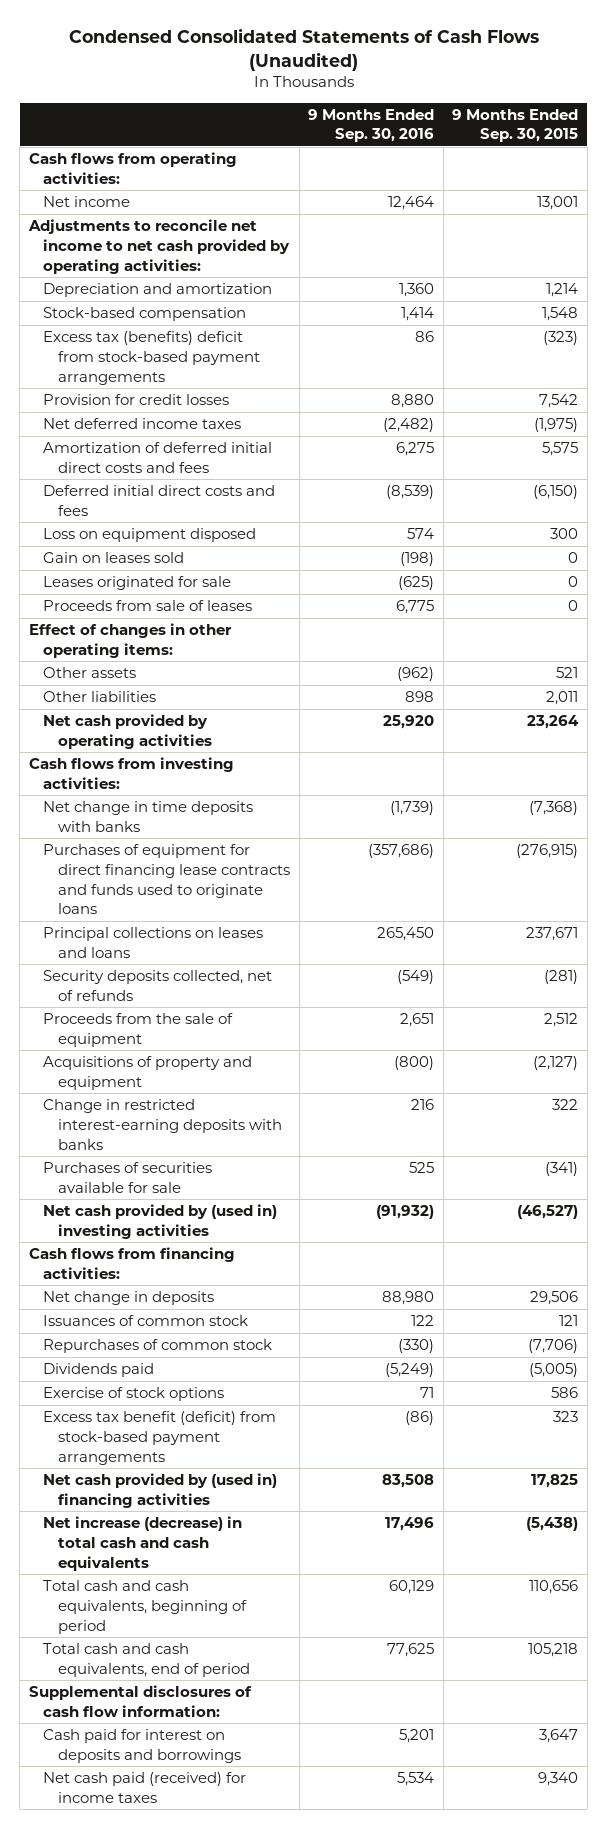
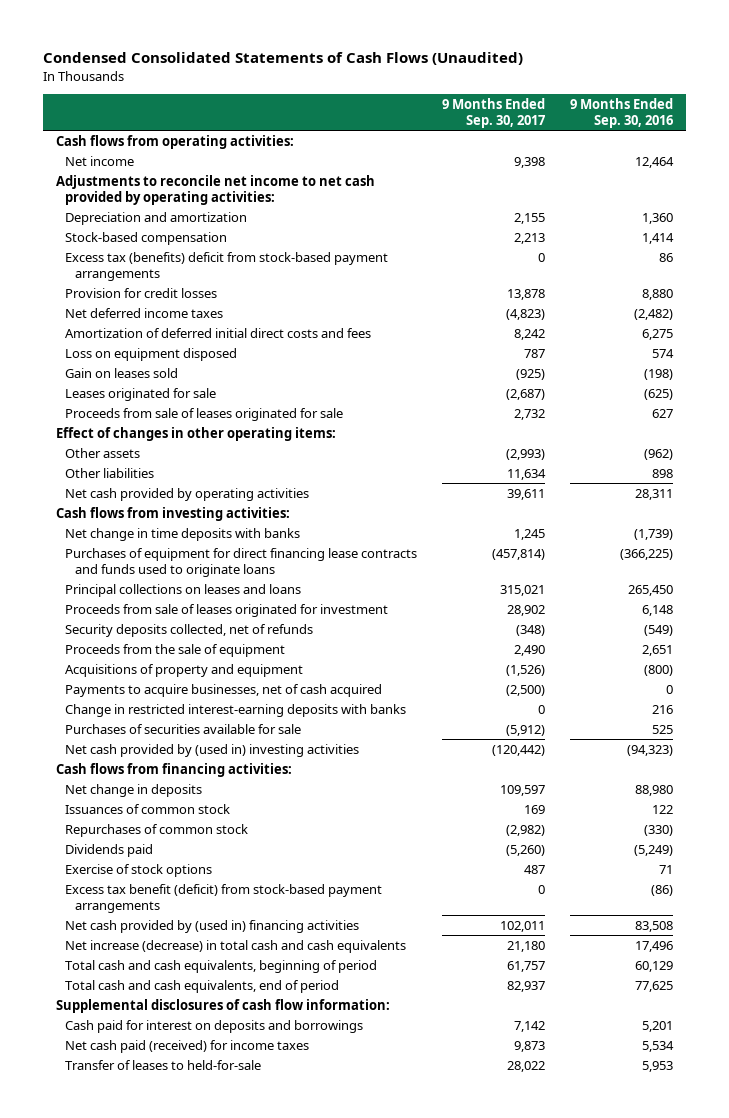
- | 9 Months Ended Sep. 30, 2016 | 9 Months Ended Sep. 30, 2015
+ | 9 Months Ended Sep. 30, 2017 | 9 Months Ended Sep. 30, 2016
- Deferred initial direct costs and fees | (8,539) | (6,150)
- Proceeds from sale of leases | 6,775 | 0
+ Proceeds from sale of leases originated for sale | 2,732 | 627
- Net cash provided by operating activities | 25,920 | 23,264
+ Net cash provided by operating activities | 39,611 | 28,311
- Purchases of equipment for direct financing lease contracts and funds used to originate loans | (357,686) | (276,915)
+ Purchases of equipment for direct financing lease contracts and funds used to originate loans | (457,814) | (366,225)
+ Proceeds from sale of leases originated for investment | 28,902 | 6,148
+ Payments to acquire businesses, net of cash acquired | (2,500) | 0
- Net cash provided by (used in) investing activities | (91,932) | (46,527)
+ Net cash provided by (used in) investing activities | (120,442) | (94,323)
+ Transfer of leases to held-for-sale | 28,022 | 5,953

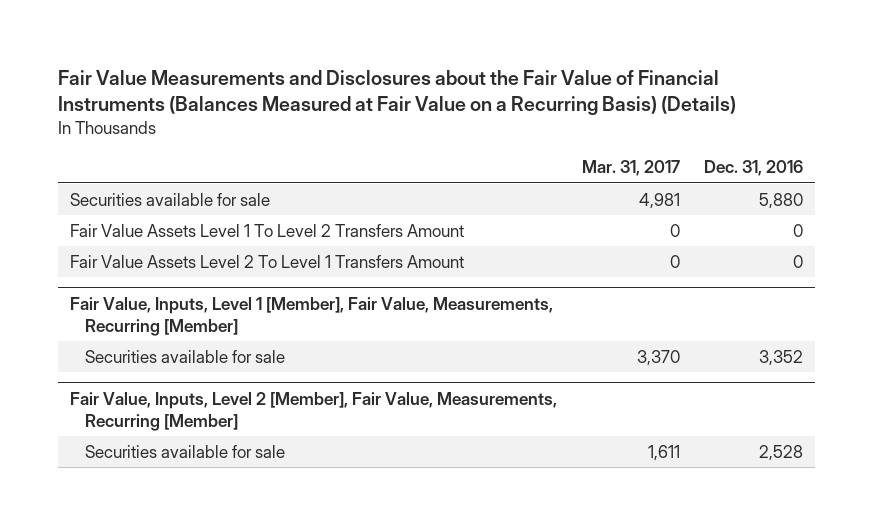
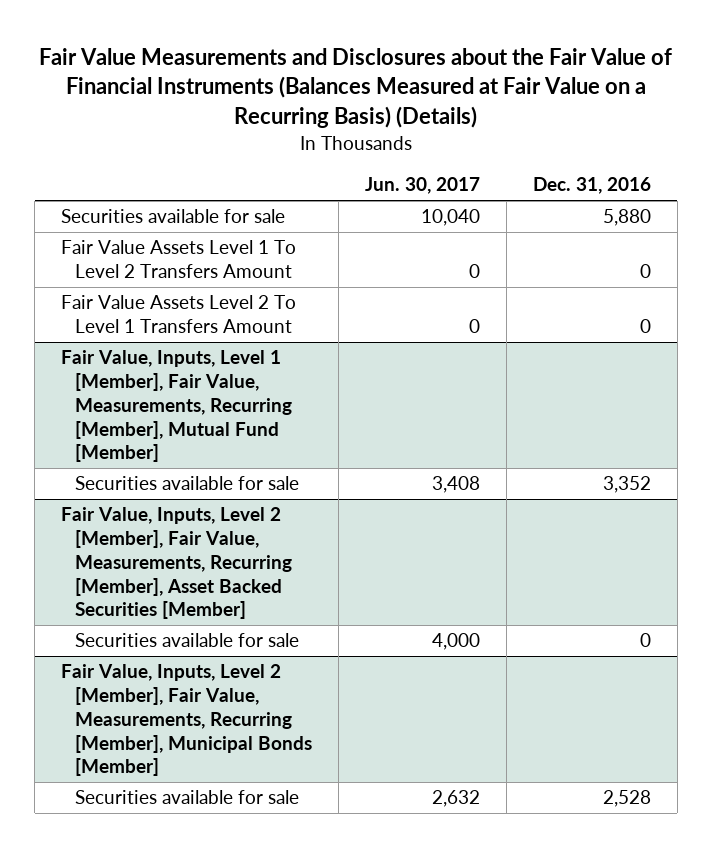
- | Mar. 31, 2017 | Dec. 31, 2016
+ | Jun. 30, 2017 | Dec. 31, 2016
- Fair Value, Inputs, Level 1 [Member], Fair Value, Measurements, Recurring [Member]
+ Fair Value, Inputs, Level 1 [Member], Fair Value, Measurements, Recurring [Member], Mutual Fund [Member]
- Fair Value, Inputs, Level 2 [Member], Fair Value, Measurements, Recurring [Member]
+ Fair Value, Inputs, Level 2 [Member], Fair Value, Measurements, Recurring [Member], Asset Backed Securities [Member]
+ Securities available for sale | 4,000 | 0
+ Fair Value, Inputs, Level 2 [Member], Fair Value, Measurements, Recurring [Member], Municipal Bonds [Member]

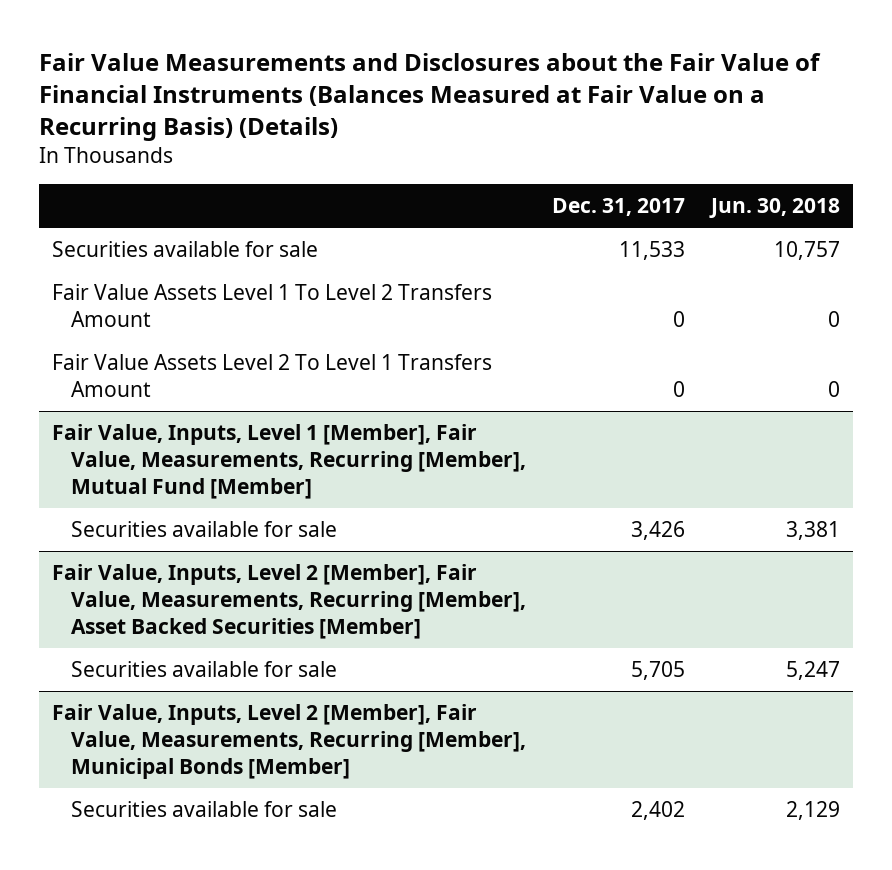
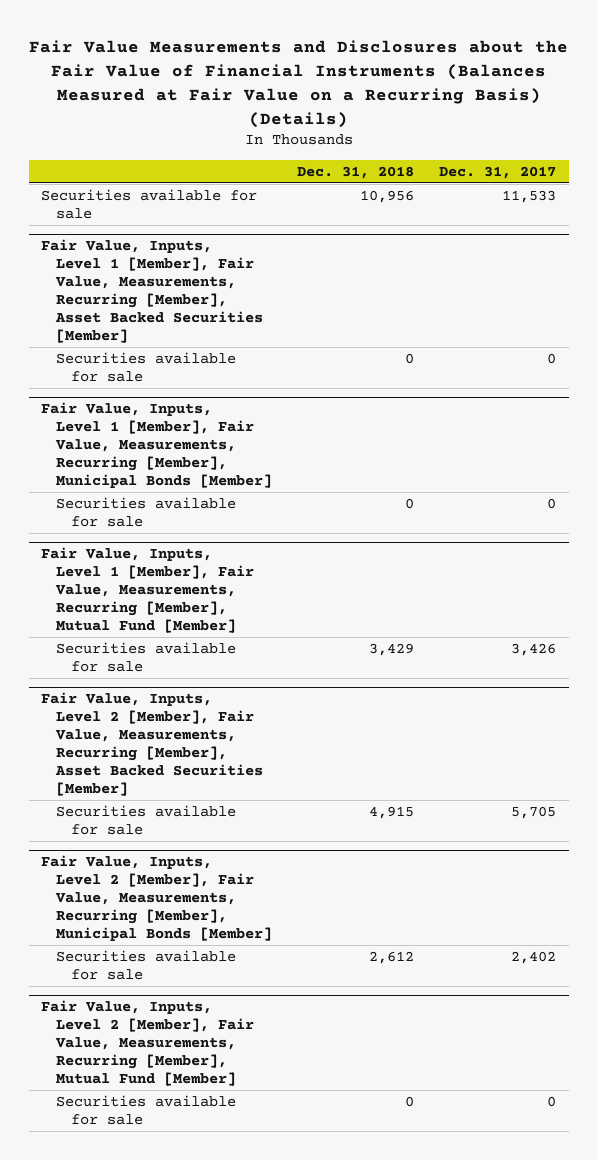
- | Dec. 31, 2017 | Jun. 30, 2018
+ | Dec. 31, 2018 | Dec. 31, 2017
- Fair Value Assets Level 1 To Level 2 Transfers Amount | 0 | 0
- Fair Value Assets Level 2 To Level 1 Transfers Amount | 0 | 0
+ Fair Value, Inputs, Level 1 [Member], Fair Value, Measurements, Recurring [Member], Asset Backed Securities [Member]
+ Securities available for sale | 0 | 0
+ Fair Value, Inputs, Level 1 [Member], Fair Value, Measurements, Recurring [Member], Municipal Bonds [Member]
+ Securities available for sale | 0 | 0
+ Fair Value, Inputs, Level 2 [Member], Fair Value, Measurements, Recurring [Member], Mutual Fund [Member]
+ Securities available for sale | 0 | 0

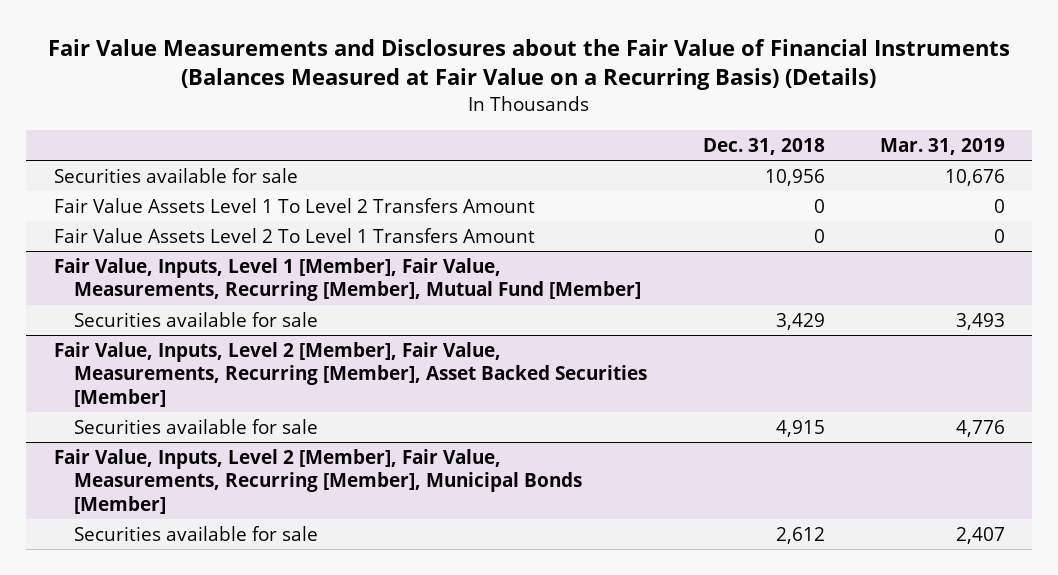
- | Dec. 31, 2018 | Dec. 31, 2017
+ | Dec. 31, 2018 | Mar. 31, 2019
- Fair Value, Inputs, Level 1 [Member], Fair Value, Measurements, Recurring [Member], Asset Backed Securities [Member]
- Securities available for sale | 0 | 0
- Fair Value, Inputs, Level 1 [Member], Fair Value, Measurements, Recurring [Member], Municipal Bonds [Member]
- Securities available for sale | 0 | 0
+ Fair Value Assets Level 1 To Level 2 Transfers Amount | 0 | 0
+ Fair Value Assets Level 2 To Level 1 Transfers Amount | 0 | 0
- Fair Value, Inputs, Level 2 [Member], Fair Value, Measurements, Recurring [Member], Mutual Fund [Member]
- Securities available for sale | 0 | 0

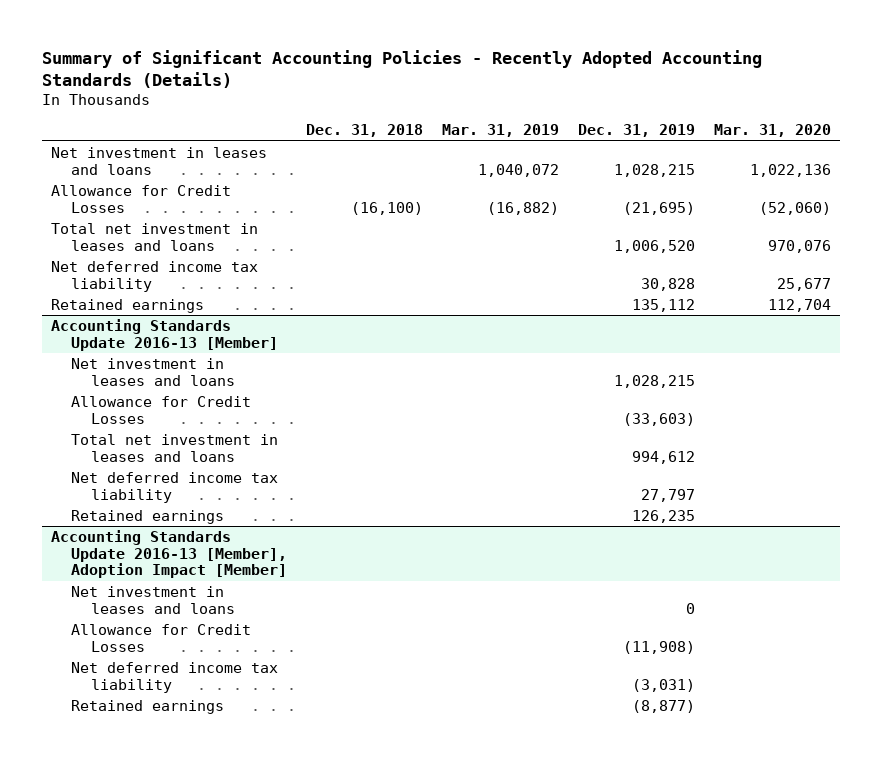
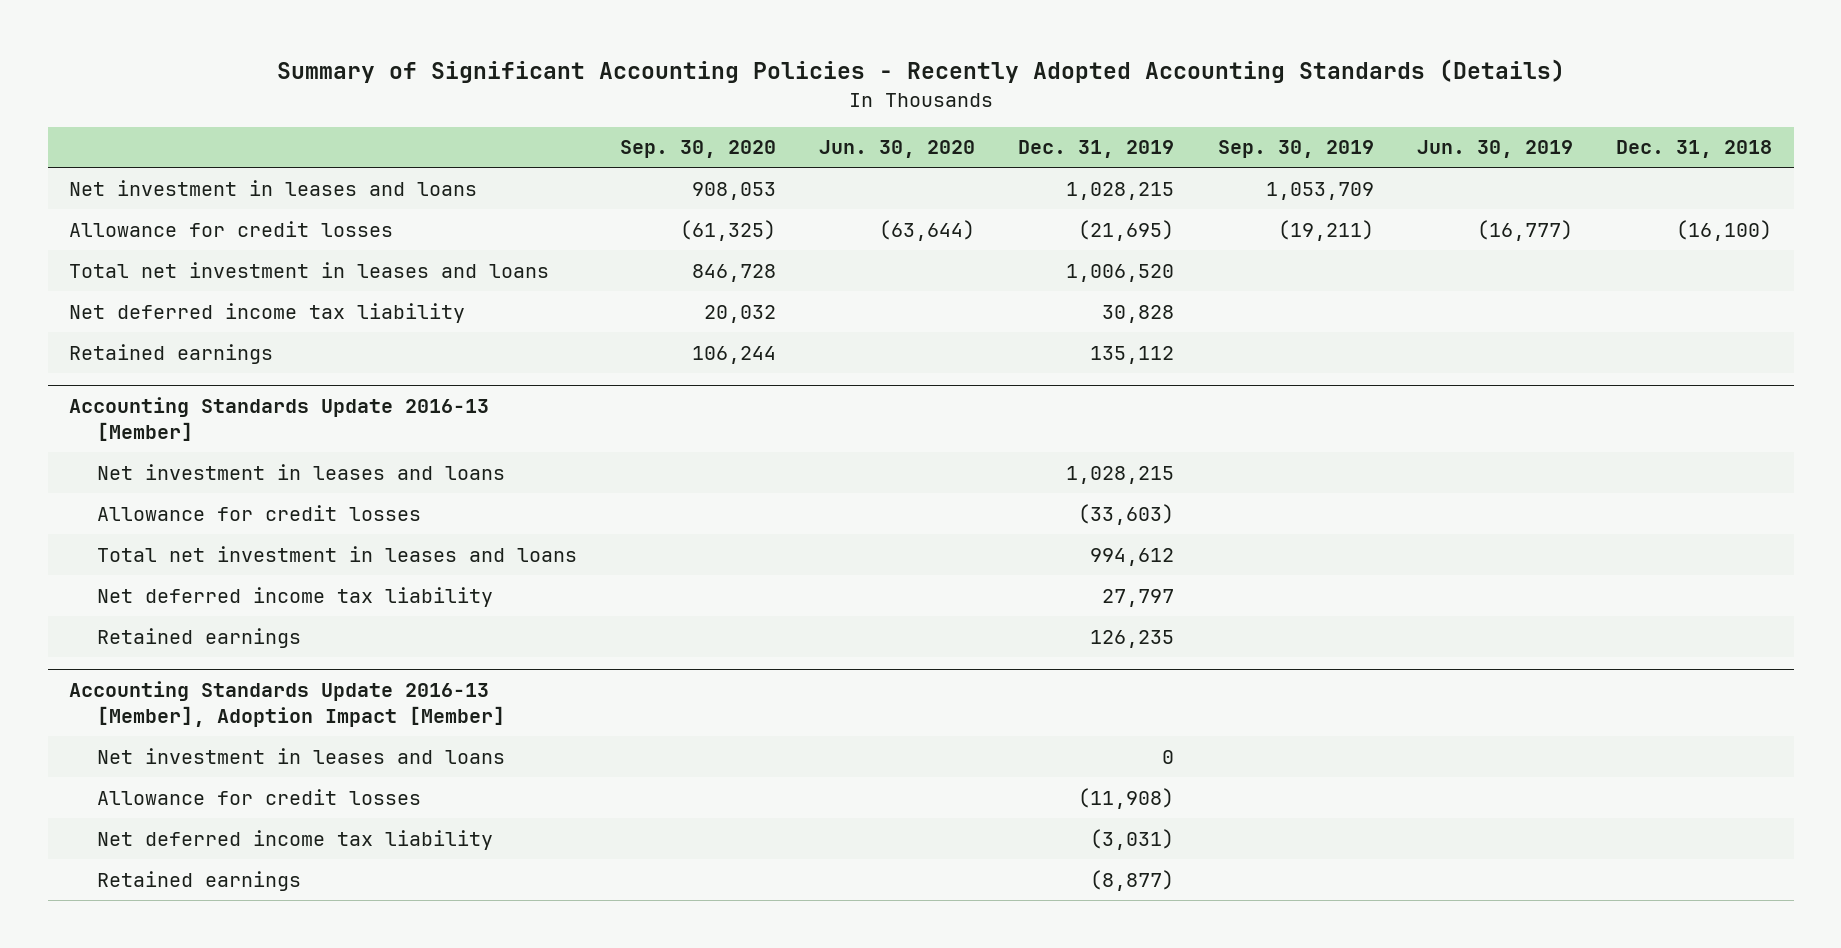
- | Dec. 31, 2018 | Mar. 31, 2019 | Dec. 31, 2019 | Mar. 31, 2020
+ | Sep. 30, 2020 | Jun. 30, 2020 | Dec. 31, 2019 | Sep. 30, 2019 | Jun. 30, 2019 | Dec. 31, 2018
- Allowance for Credit Losses | (16,100) | (16,882) | (21,695) | (52,060)
+ Allowance for credit losses | (61,325) | (63,644) | (21,695) | (19,211) | (16,777) | (16,100)
@ Accounting Standards Update 2016-13 [Member]
- Allowance for Credit Losses | | | (33,603) |
+ Allowance for credit losses | | | (33,603) | | |
@ Accounting Standards Update 2016-13 [Member], Adoption Impact [Member]
- Allowance for Credit Losses | | | (11,908) |
+ Allowance for credit losses | | | (11,908) | | |

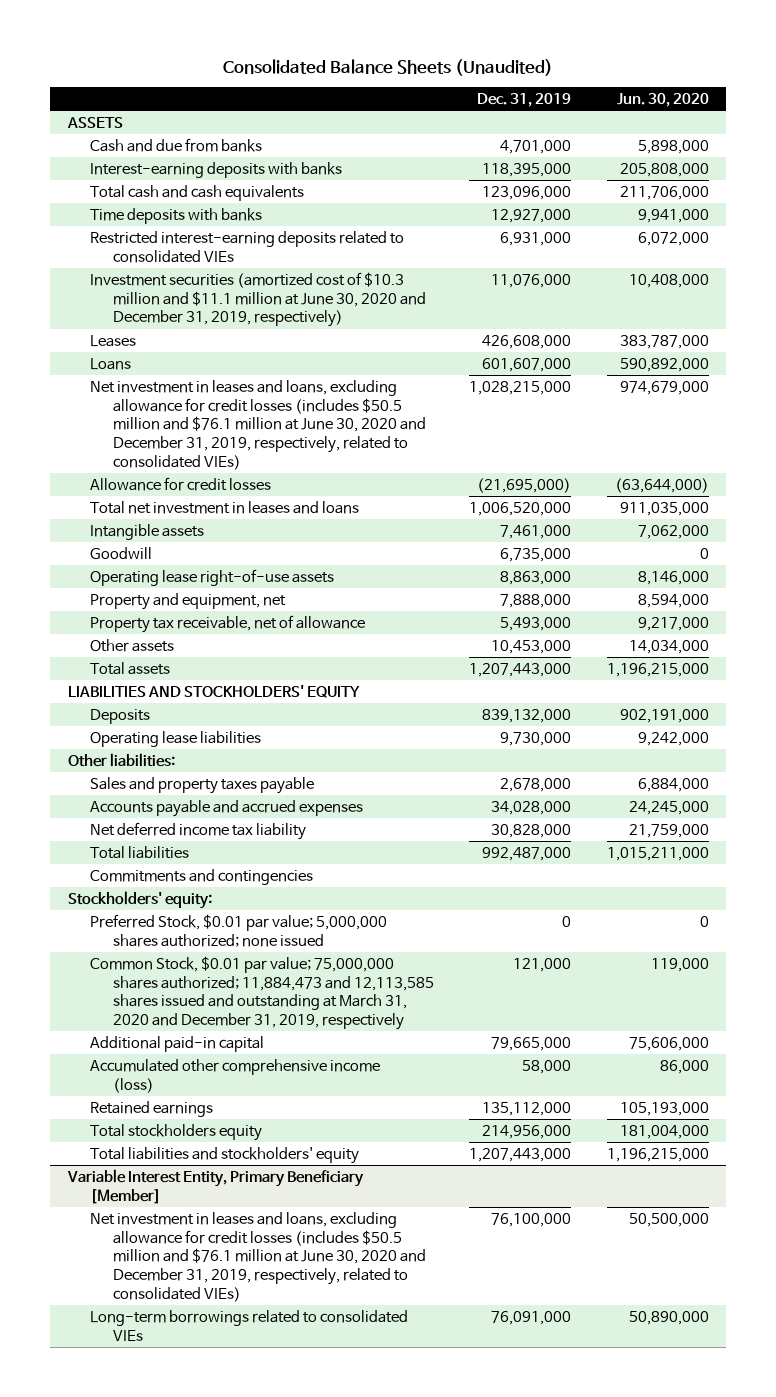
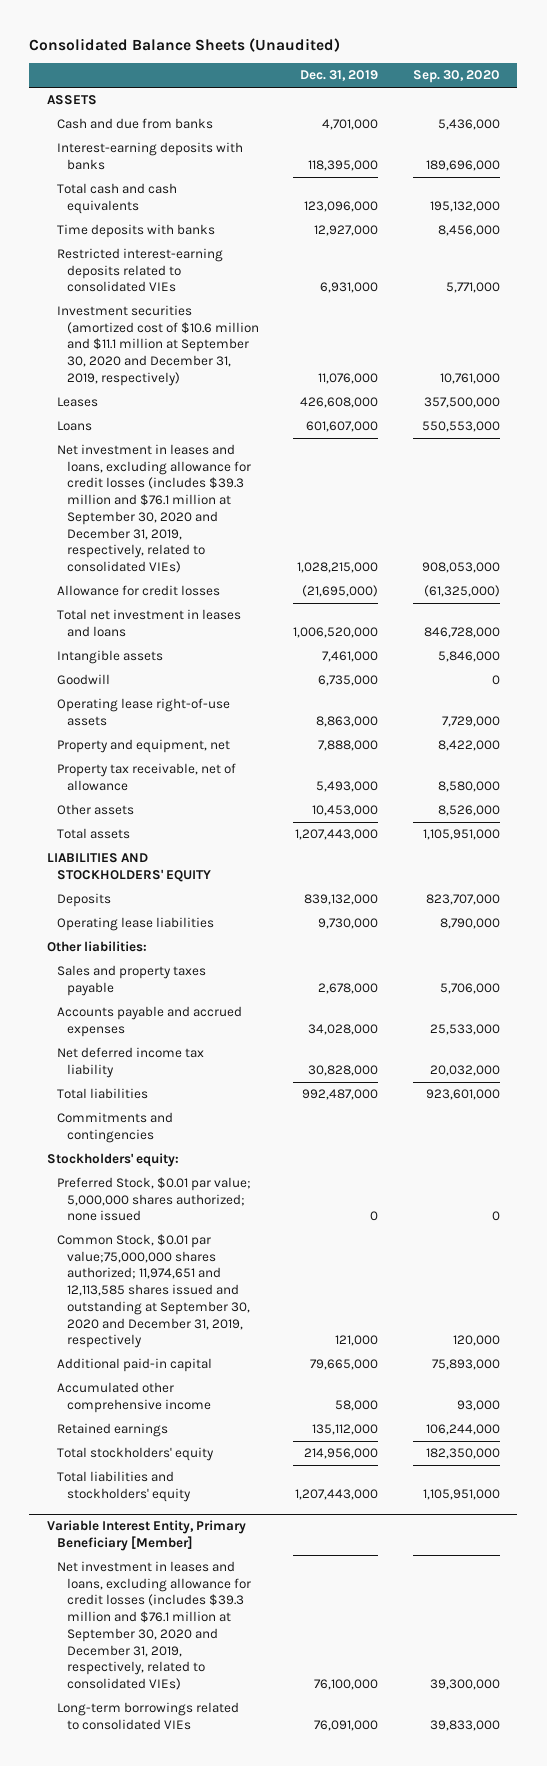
- | Dec. 31, 2019 | Jun. 30, 2020
+ | Dec. 31, 2019 | Sep. 30, 2020
- Investment securities (amortized cost of $10.3 million and $11.1 million at June 30, 2020 and December 31, 2019, respectively) | 11,076,000 | 10,408,000
+ Investment securities (amortized cost of $10.6 million and $11.1 million at September 30, 2020 and December 31, 2019, respectively) | 11,076,000 | 10,761,000
- Net investment in leases and loans, excluding allowance for credit losses (includes $50.5 million and $76.1 million at June 30, 2020 and December 31, 2019, respectively, related to consolidated VIEs) | 1,028,215,000 | 974,679,000
+ Net investment in leases and loans, excluding allowance for credit losses (includes $39.3 million and $76.1 million at September 30, 2020 and December 31, 2019, respectively, related to consolidated VIEs) | 1,028,215,000 | 908,053,000
- Common Stock, $0.01 par value; 75,000,000 shares authorized; 11,884,473 and 12,113,585 shares issued and outstanding at March 31, 2020 and December 31, 2019, respectively | 121,000 | 119,000
+ Common Stock, $0.01 par value;75,000,000 shares authorized; 11,974,651 and 12,113,585 shares issued and outstanding at September 30, 2020 and December 31, 2019, respectively | 121,000 | 120,000
- Accumulated other comprehensive income (loss) | 58,000 | 86,000
+ Accumulated other comprehensive income | 58,000 | 93,000
- Total stockholders equity | 214,956,000 | 181,004,000
+ Total stockholders' equity | 214,956,000 | 182,350,000
@ Variable Interest Entity, Primary Beneficiary [Member]
- Net investment in leases and loans, excluding allowance for credit losses (includes $50.5 million and $76.1 million at June 30, 2020 and December 31, 2019, respectively, related to consolidated VIEs) | 76,100,000 | 50,500,000
+ Net investment in leases and loans, excluding allowance for credit losses (includes $39.3 million and $76.1 million at September 30, 2020 and December 31, 2019, respectively, related to consolidated VIEs) | 76,100,000 | 39,300,000

